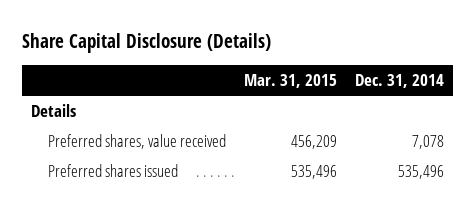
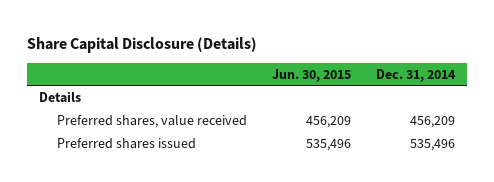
- | Mar. 31, 2015 | Dec. 31, 2014
+ | Jun. 30, 2015 | Dec. 31, 2014
- Preferred shares, value received | 456,209 | 7,078
+ Preferred shares, value received | 456,209 | 456,209

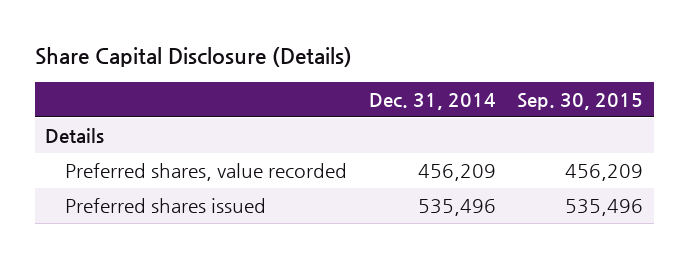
- | Jun. 30, 2015 | Dec. 31, 2014
+ | Dec. 31, 2014 | Sep. 30, 2015
- Preferred shares, value received | 456,209 | 456,209
+ Preferred shares, value recorded | 456,209 | 456,209

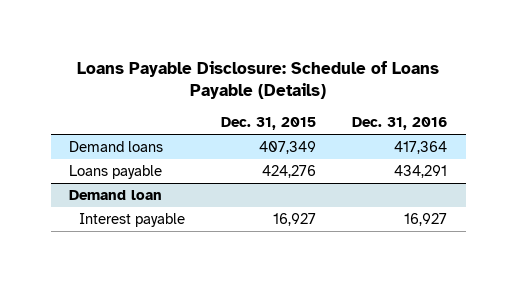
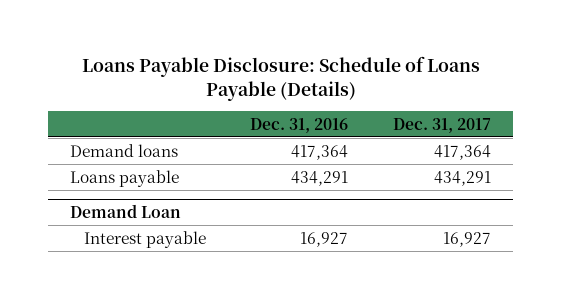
- | Dec. 31, 2015 | Dec. 31, 2016
+ | Dec. 31, 2016 | Dec. 31, 2017
- Demand loan
+ Demand Loan

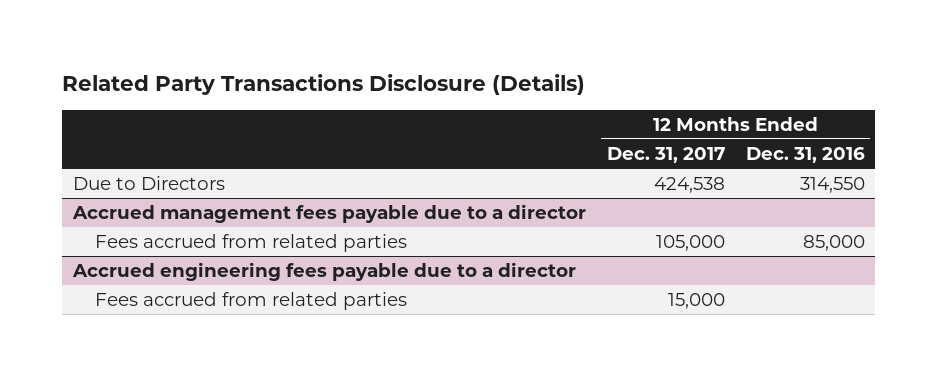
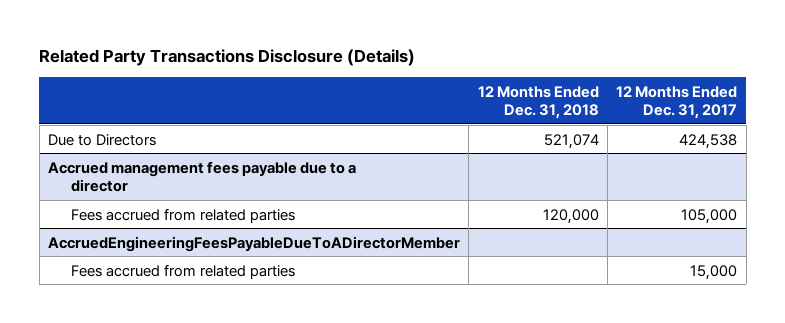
- | 12 Months Ended Dec. 31, 2017 | 12 Months Ended Dec. 31, 2016
+ | 12 Months Ended Dec. 31, 2018 | 12 Months Ended Dec. 31, 2017
- Accrued engineering fees payable due to a director
+ AccruedEngineeringFeesPayableDueToADirectorMember

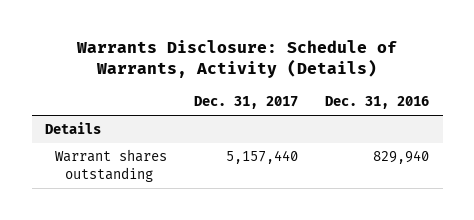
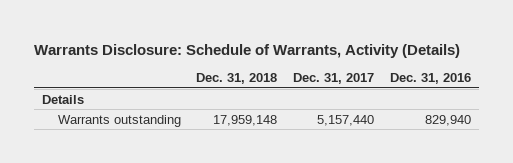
- | Dec. 31, 2017 | Dec. 31, 2016
+ | Dec. 31, 2018 | Dec. 31, 2017 | Dec. 31, 2016
- Warrant shares outstanding | 5,157,440 | 829,940
+ Warrants outstanding | 17,959,148 | 5,157,440 | 829,940

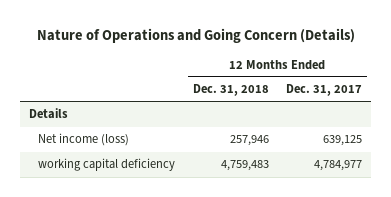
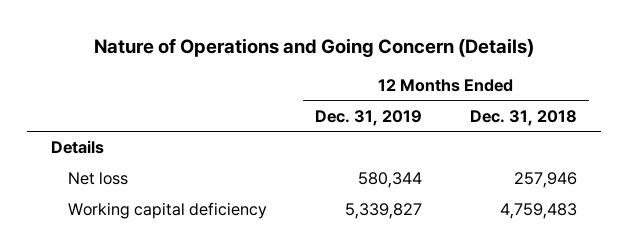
- | 12 Months Ended Dec. 31, 2018 | 12 Months Ended Dec. 31, 2017
+ | 12 Months Ended Dec. 31, 2019 | 12 Months Ended Dec. 31, 2018
- Net income (loss) | 257,946 | 639,125
- working capital deficiency | 4,759,483 | 4,784,977
+ Net loss | 580,344 | 257,946
+ Working capital deficiency | 5,339,827 | 4,759,483

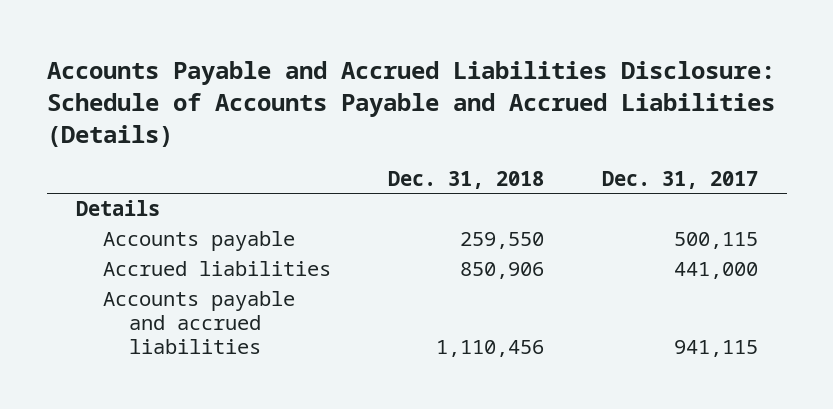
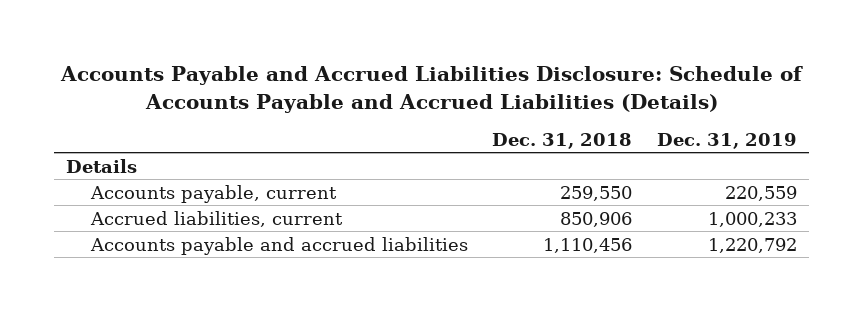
- | Dec. 31, 2018 | Dec. 31, 2017
+ | Dec. 31, 2018 | Dec. 31, 2019
- Accounts payable | 259,550 | 500,115
- Accrued liabilities | 850,906 | 441,000
+ Accounts payable, current | 259,550 | 220,559
+ Accrued liabilities, current | 850,906 | 1,000,233

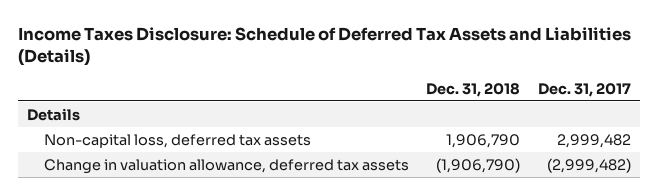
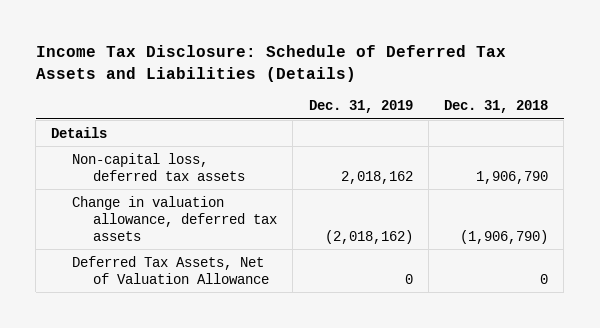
- Income Taxes Disclosure: Schedule of Deferred Tax Assets and Liabilities (Details)
+ Income Tax Disclosure: Schedule of Deferred Tax Assets and Liabilities (Details)
- | Dec. 31, 2018 | Dec. 31, 2017
+ | Dec. 31, 2019 | Dec. 31, 2018
+ Deferred Tax Assets, Net of Valuation Allowance | 0 | 0

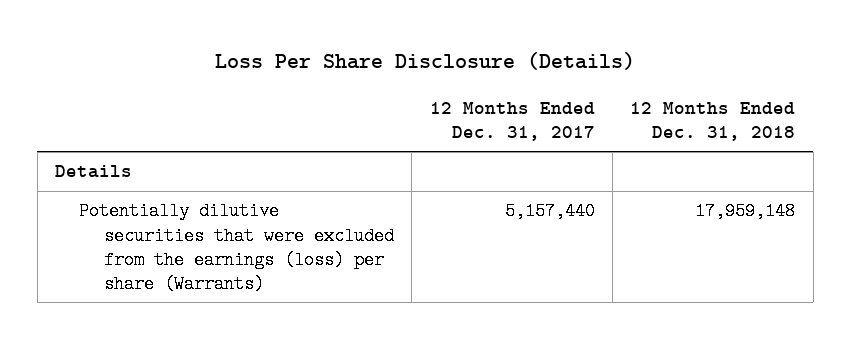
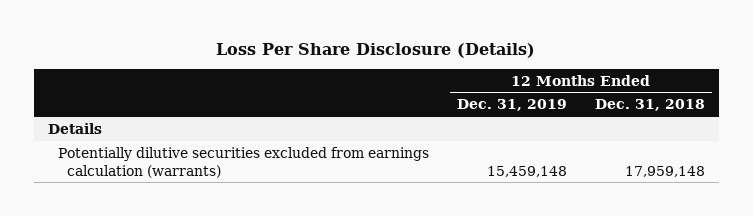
- | 12 Months Ended Dec. 31, 2017 | 12 Months Ended Dec. 31, 2018
+ | 12 Months Ended Dec. 31, 2019 | 12 Months Ended Dec. 31, 2018
- Potentially dilutive securities that were excluded from the earnings (loss) per share (Warrants) | 5,157,440 | 17,959,148
+ Potentially dilutive securities excluded from earnings calculation (warrants) | 15,459,148 | 17,959,148

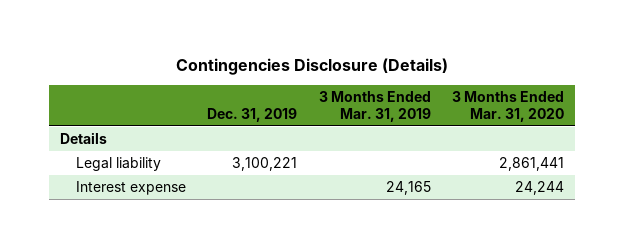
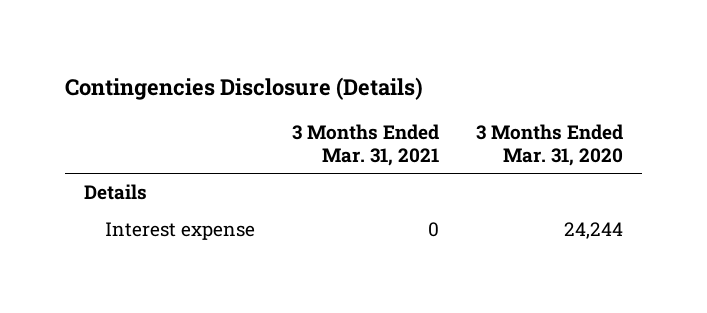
- | Dec. 31, 2019 | 3 Months Ended Mar. 31, 2019 | 3 Months Ended Mar. 31, 2020
+ | 3 Months Ended Mar. 31, 2021 | 3 Months Ended Mar. 31, 2020
- Legal liability | 3,100,221 | | 2,861,441

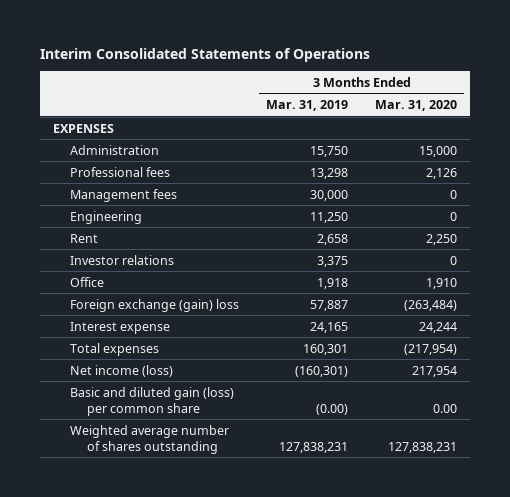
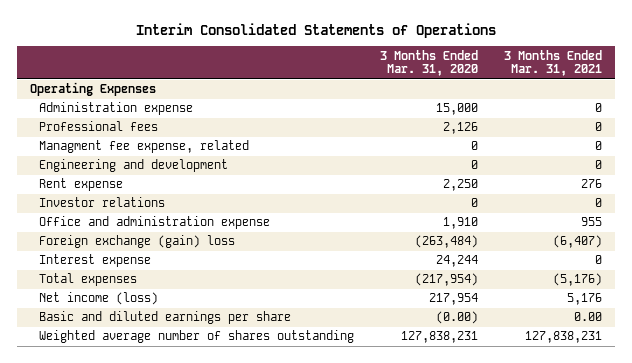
- | 3 Months Ended Mar. 31, 2019 | 3 Months Ended Mar. 31, 2020
+ | 3 Months Ended Mar. 31, 2020 | 3 Months Ended Mar. 31, 2021
- EXPENSES
- Administration | 15,750 | 15,000
+ Operating Expenses
+ Administration expense | 15,000 | 0
- Management fees | 30,000 | 0
- Engineering | 11,250 | 0
- Rent | 2,658 | 2,250
+ Managment fee expense, related | 0 | 0
+ Engineering and development | 0 | 0
+ Rent expense | 2,250 | 276
- Office | 1,918 | 1,910
+ Office and administration expense | 1,910 | 955
- Basic and diluted gain (loss) per common share | (0.00) | 0.00
+ Basic and diluted earnings per share | (0.00) | 0.00

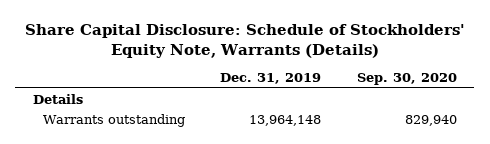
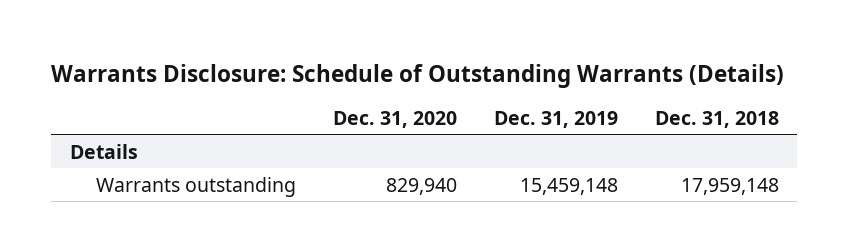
- Share Capital Disclosure: Schedule of Stockholders' Equity Note, Warrants (Details)
+ Warrants Disclosure: Schedule of Outstanding Warrants (Details)
- | Dec. 31, 2019 | Sep. 30, 2020
+ | Dec. 31, 2020 | Dec. 31, 2019 | Dec. 31, 2018
- Warrants outstanding | 13,964,148 | 829,940
+ Warrants outstanding | 829,940 | 15,459,148 | 17,959,148

